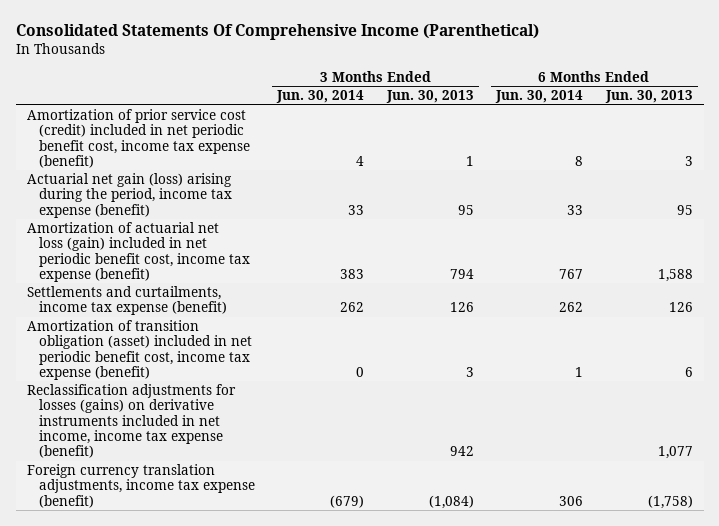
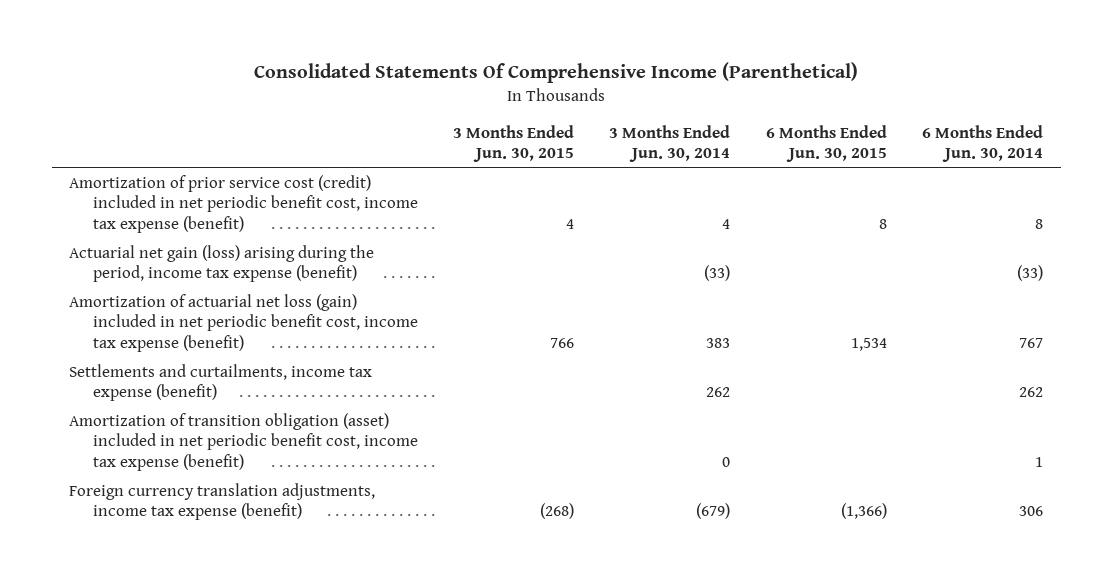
- | 3 Months Ended Jun. 30, 2014 | 3 Months Ended Jun. 30, 2013 | 6 Months Ended Jun. 30, 2014 | 6 Months Ended Jun. 30, 2013
+ | 3 Months Ended Jun. 30, 2015 | 3 Months Ended Jun. 30, 2014 | 6 Months Ended Jun. 30, 2015 | 6 Months Ended Jun. 30, 2014
- Actuarial net gain (loss) arising during the period, income tax expense (benefit) | 33 | 95 | 33 | 95
+ Actuarial net gain (loss) arising during the period, income tax expense (benefit) | | (33) | | (33)
- Reclassification adjustments for losses (gains) on derivative instruments included in net income, income tax expense (benefit) | | 942 | | 1,077

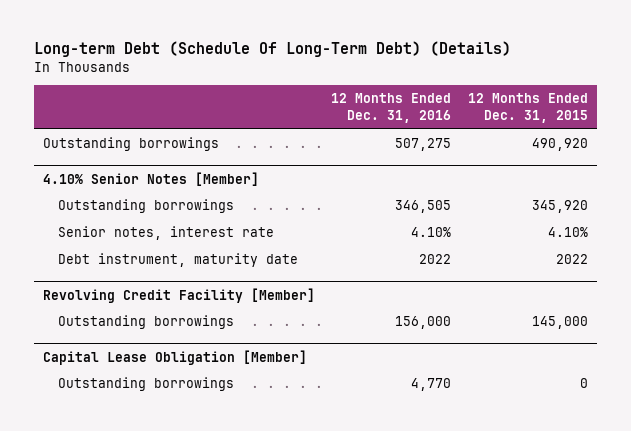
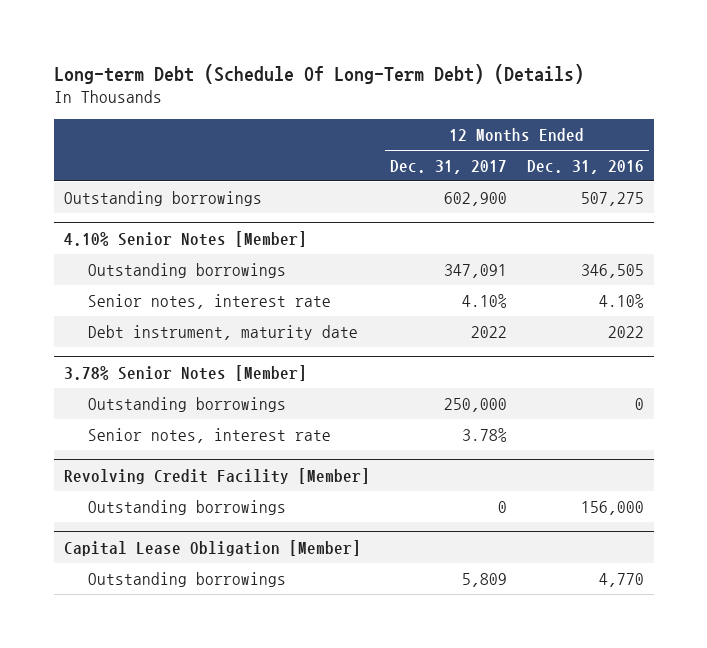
- | 12 Months Ended Dec. 31, 2016 | 12 Months Ended Dec. 31, 2015
+ | 12 Months Ended Dec. 31, 2017 | 12 Months Ended Dec. 31, 2016
+ 3.78% Senior Notes [Member]
+ Outstanding borrowings | 250,000 | 0
+ Senior notes, interest rate | 3.78% |

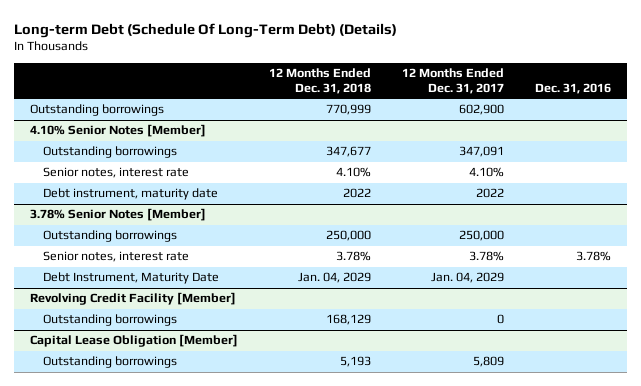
- | 12 Months Ended Dec. 31, 2017 | 12 Months Ended Dec. 31, 2016
+ | 12 Months Ended Dec. 31, 2018 | 12 Months Ended Dec. 31, 2017 | Dec. 31, 2016
@ 3.78% Senior Notes [Member]
+ Debt Instrument, Maturity Date | Jan. 04, 2029 | Jan. 04, 2029 |

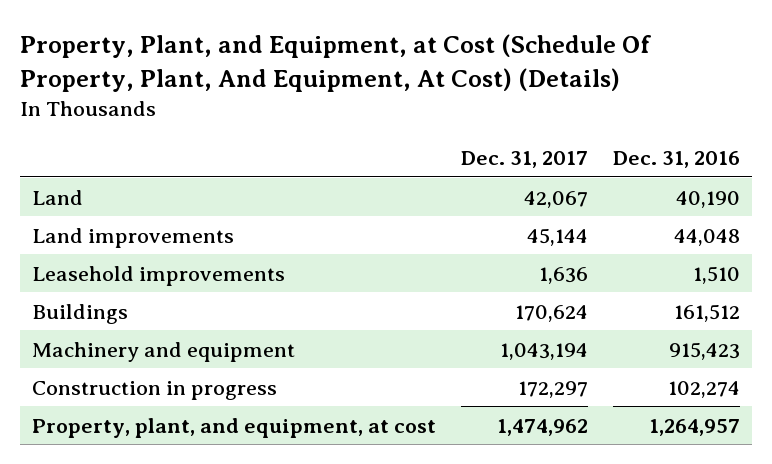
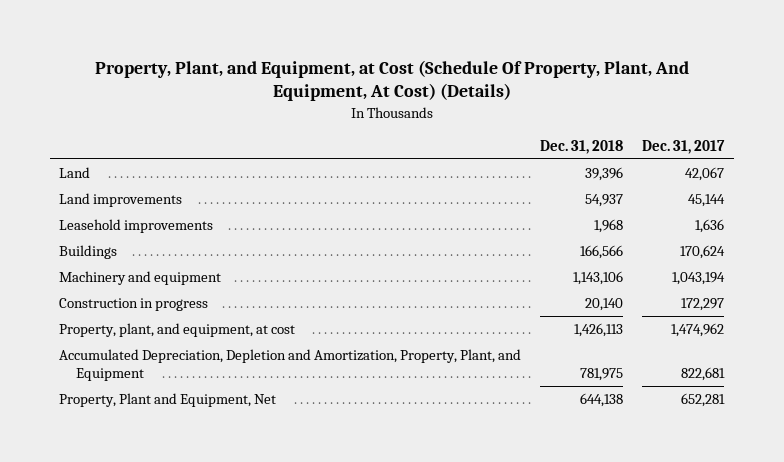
- | Dec. 31, 2017 | Dec. 31, 2016
+ | Dec. 31, 2018 | Dec. 31, 2017
+ Accumulated Depreciation, Depletion and Amortization, Property, Plant, and Equipment | 781,975 | 822,681
+ Property, Plant and Equipment, Net | 644,138 | 652,281

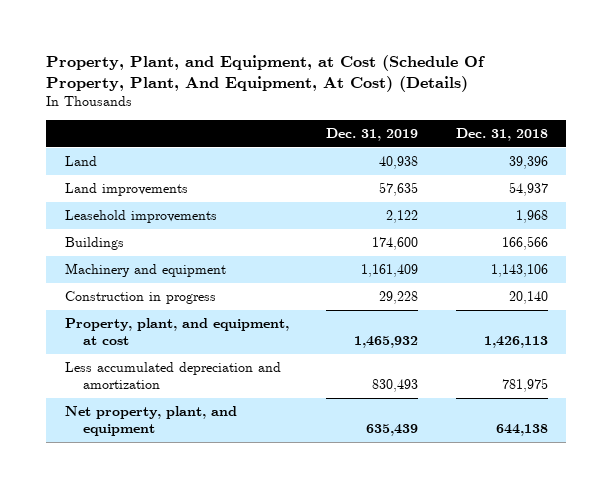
- | Dec. 31, 2018 | Dec. 31, 2017
+ | Dec. 31, 2019 | Dec. 31, 2018
- Accumulated Depreciation, Depletion and Amortization, Property, Plant, and Equipment | 781,975 | 822,681
- Property, Plant and Equipment, Net | 644,138 | 652,281
+ Less accumulated depreciation and amortization | 830,493 | 781,975
+ Net property, plant, and equipment | 635,439 | 644,138

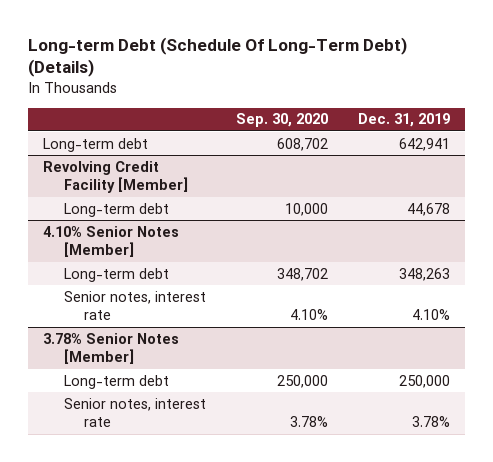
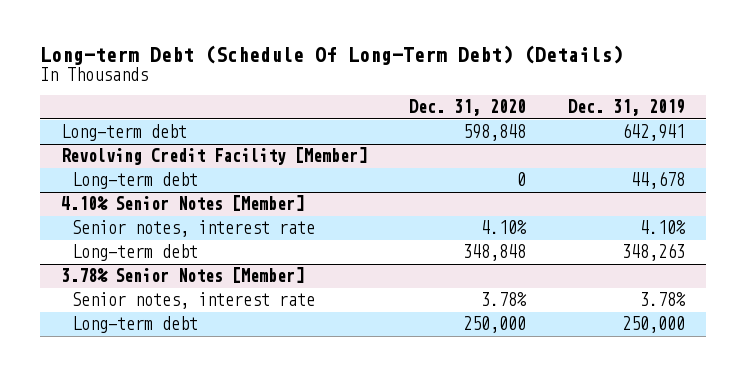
- | Sep. 30, 2020 | Dec. 31, 2019
+ | Dec. 31, 2020 | Dec. 31, 2019
@ 4.10% Senior Notes [Member]
moved down: Long-term debt | 348,848 | 348,263
@ 3.78% Senior Notes [Member]
moved down: Long-term debt | 250,000 | 250,000

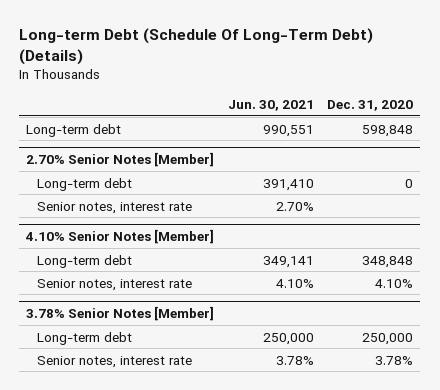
- | Dec. 31, 2020 | Dec. 31, 2019
+ | Jun. 30, 2021 | Dec. 31, 2020
- Revolving Credit Facility [Member]
+ 2.70% Senior Notes [Member]
+ Senior notes, interest rate | 2.70% |
@ 4.10% Senior Notes [Member]
moved down: Senior notes, interest rate | 4.10% | 4.10%
@ 3.78% Senior Notes [Member]
moved down: Senior notes, interest rate | 3.78% | 3.78%

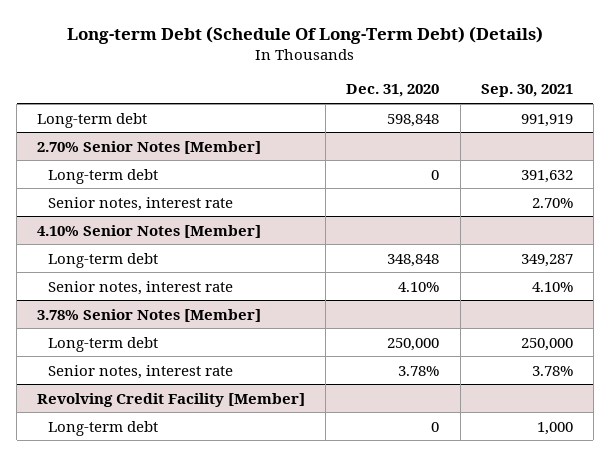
- | Jun. 30, 2021 | Dec. 31, 2020
+ | Dec. 31, 2020 | Sep. 30, 2021
+ Revolving Credit Facility [Member]
+ Long-term debt | 0 | 1,000

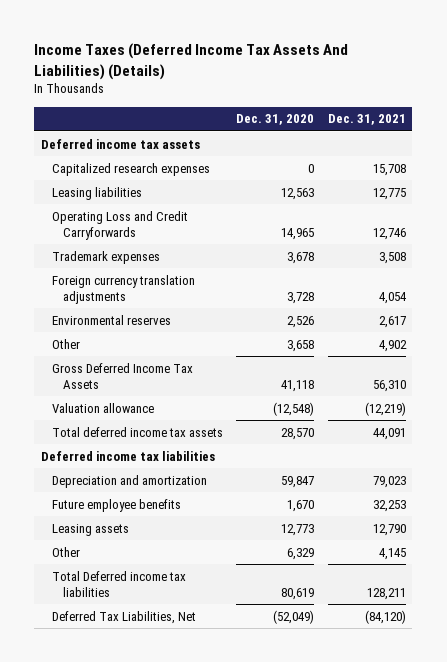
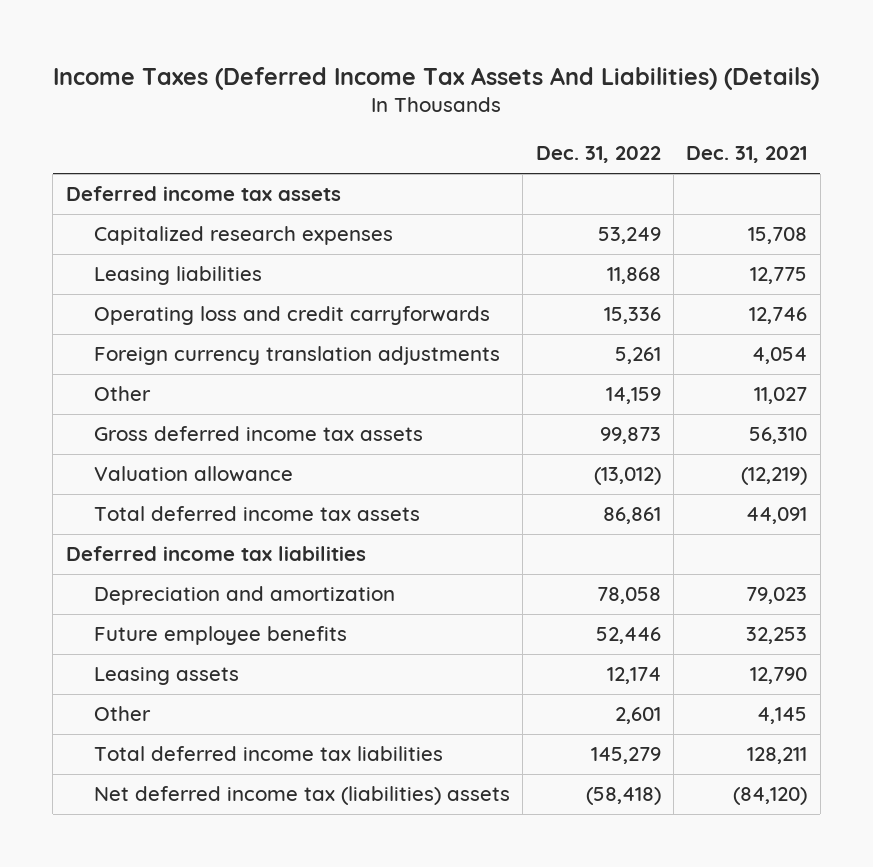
- | Dec. 31, 2020 | Dec. 31, 2021
+ | Dec. 31, 2022 | Dec. 31, 2021
- Operating Loss and Credit Carryforwards | 14,965 | 12,746
- Trademark expenses | 3,678 | 3,508
+ Operating loss and credit carryforwards | 15,336 | 12,746
- Environmental reserves | 2,526 | 2,617
- Other | 3,658 | 4,902
- Gross Deferred Income Tax Assets | 41,118 | 56,310
+ Other | 14,159 | 11,027
+ Gross deferred income tax assets | 99,873 | 56,310
- Total Deferred income tax liabilities | 80,619 | 128,211
- Deferred Tax Liabilities, Net | (52,049) | (84,120)
+ Total deferred income tax liabilities | 145,279 | 128,211
+ Net deferred income tax (liabilities) assets | (58,418) | (84,120)

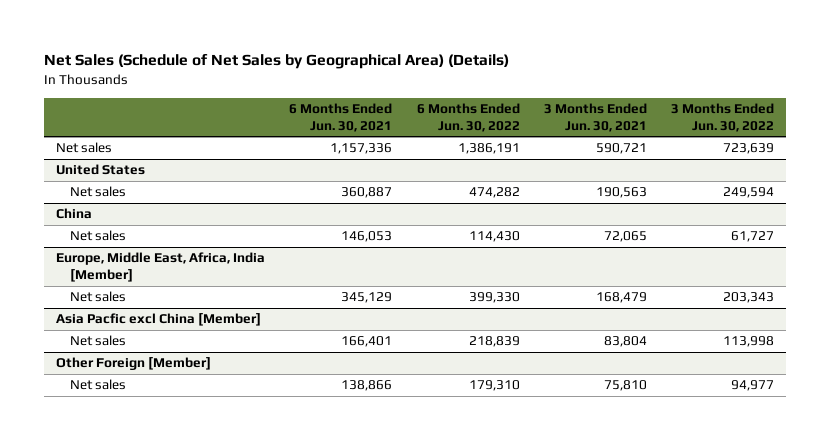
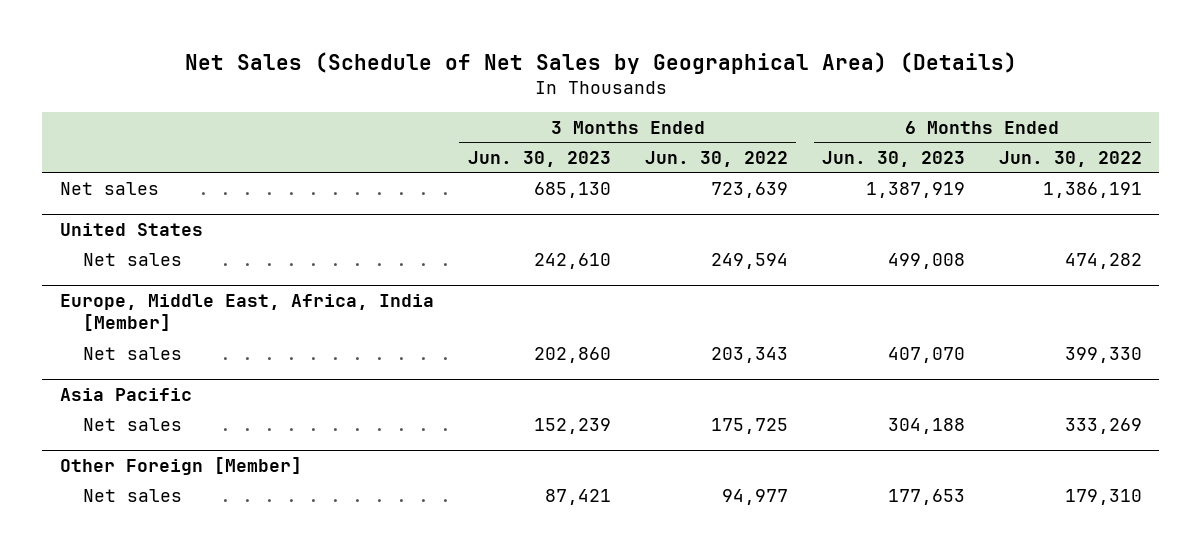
- | 6 Months Ended Jun. 30, 2021 | 6 Months Ended Jun. 30, 2022 | 3 Months Ended Jun. 30, 2021 | 3 Months Ended Jun. 30, 2022
+ | 3 Months Ended Jun. 30, 2023 | 3 Months Ended Jun. 30, 2022 | 6 Months Ended Jun. 30, 2023 | 6 Months Ended Jun. 30, 2022
- China
- Net sales | 146,053 | 114,430 | 72,065 | 61,727
- Asia Pacfic excl China [Member]
- Net sales | 166,401 | 218,839 | 83,804 | 113,998
+ Asia Pacific
+ Net sales | 152,239 | 175,725 | 304,188 | 333,269

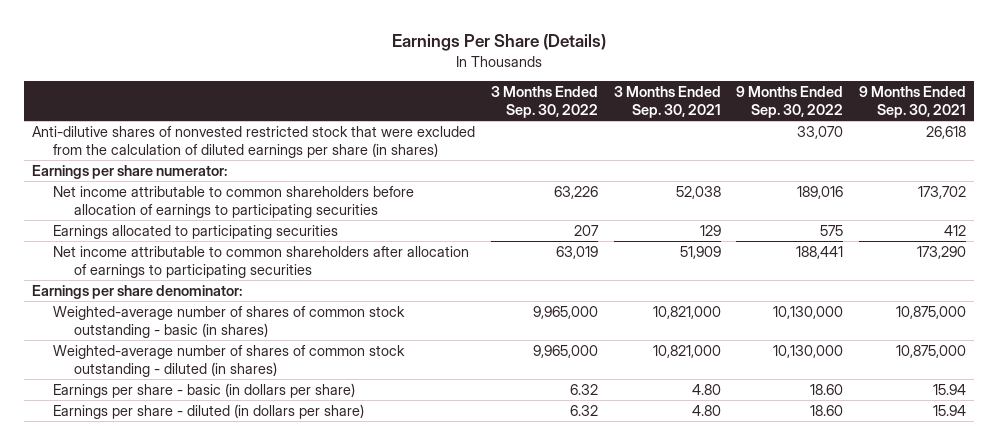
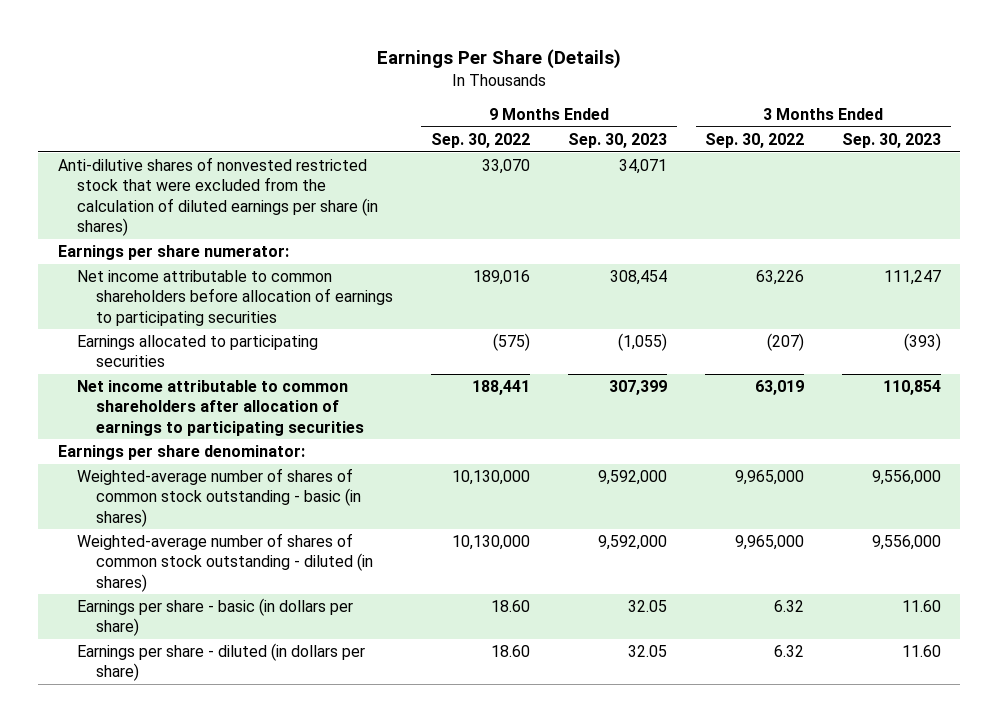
- | 3 Months Ended Sep. 30, 2022 | 3 Months Ended Sep. 30, 2021 | 9 Months Ended Sep. 30, 2022 | 9 Months Ended Sep. 30, 2021
+ | 9 Months Ended Sep. 30, 2022 | 9 Months Ended Sep. 30, 2023 | 3 Months Ended Sep. 30, 2022 | 3 Months Ended Sep. 30, 2023
- Earnings allocated to participating securities | 207 | 129 | 575 | 412
+ Earnings allocated to participating securities | (575) | (1,055) | (207) | (393)

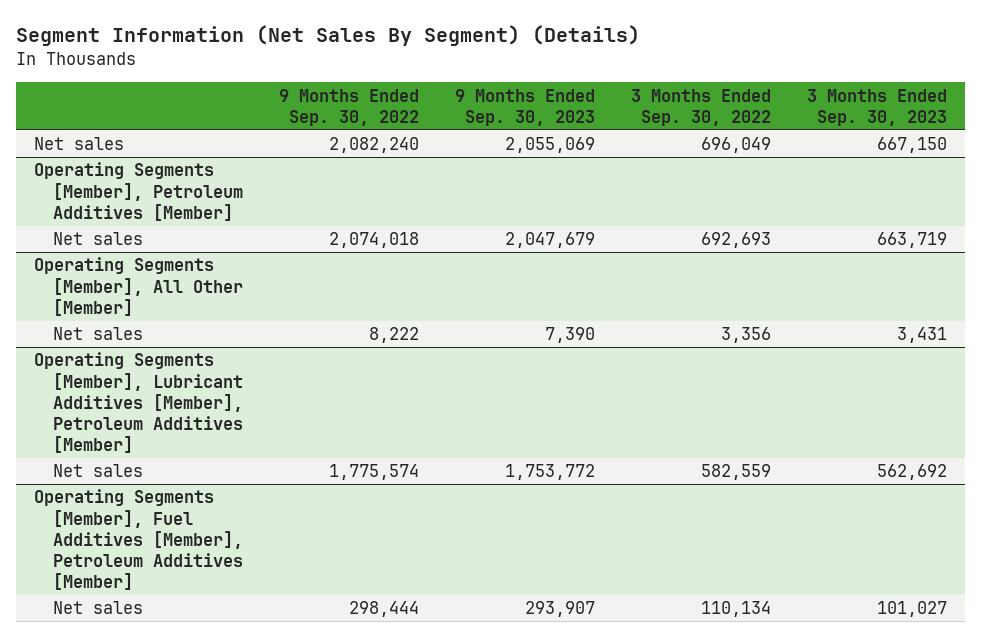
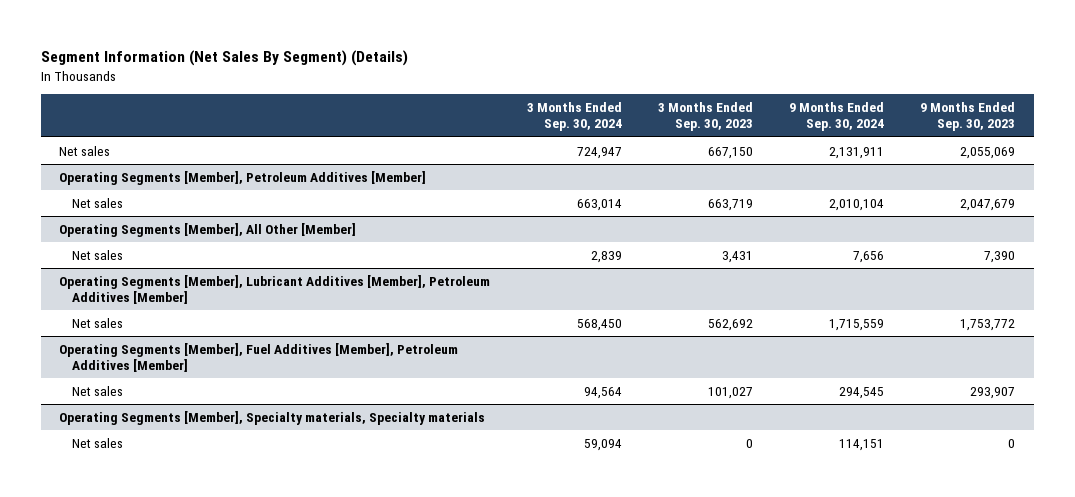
- | 9 Months Ended Sep. 30, 2022 | 9 Months Ended Sep. 30, 2023 | 3 Months Ended Sep. 30, 2022 | 3 Months Ended Sep. 30, 2023
+ | 3 Months Ended Sep. 30, 2024 | 3 Months Ended Sep. 30, 2023 | 9 Months Ended Sep. 30, 2024 | 9 Months Ended Sep. 30, 2023
+ Operating Segments [Member], Specialty materials, Specialty materials
+ Net sales | 59,094 | 0 | 114,151 | 0

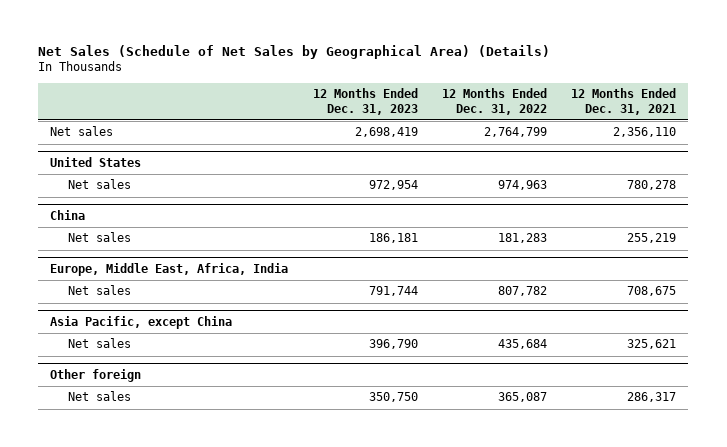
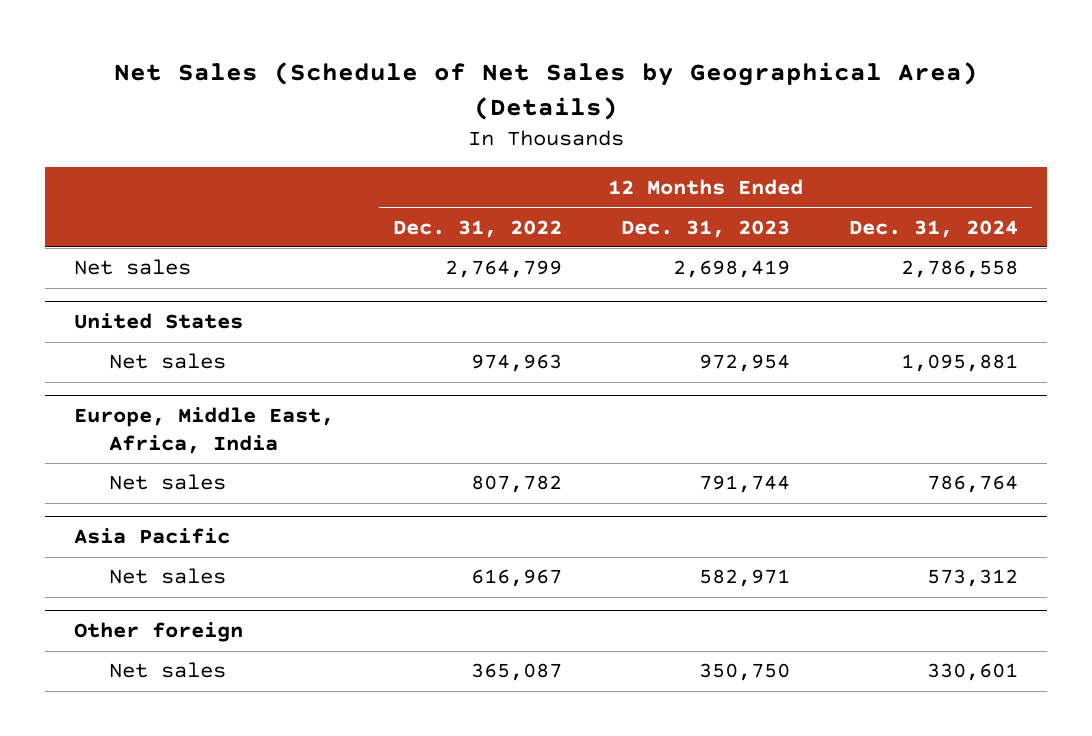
- | 12 Months Ended Dec. 31, 2023 | 12 Months Ended Dec. 31, 2022 | 12 Months Ended Dec. 31, 2021
+ | 12 Months Ended Dec. 31, 2022 | 12 Months Ended Dec. 31, 2023 | 12 Months Ended Dec. 31, 2024
- China
- Net sales | 186,181 | 181,283 | 255,219
- Asia Pacific, except China
- Net sales | 396,790 | 435,684 | 325,621
+ Asia Pacific
+ Net sales | 616,967 | 582,971 | 573,312

